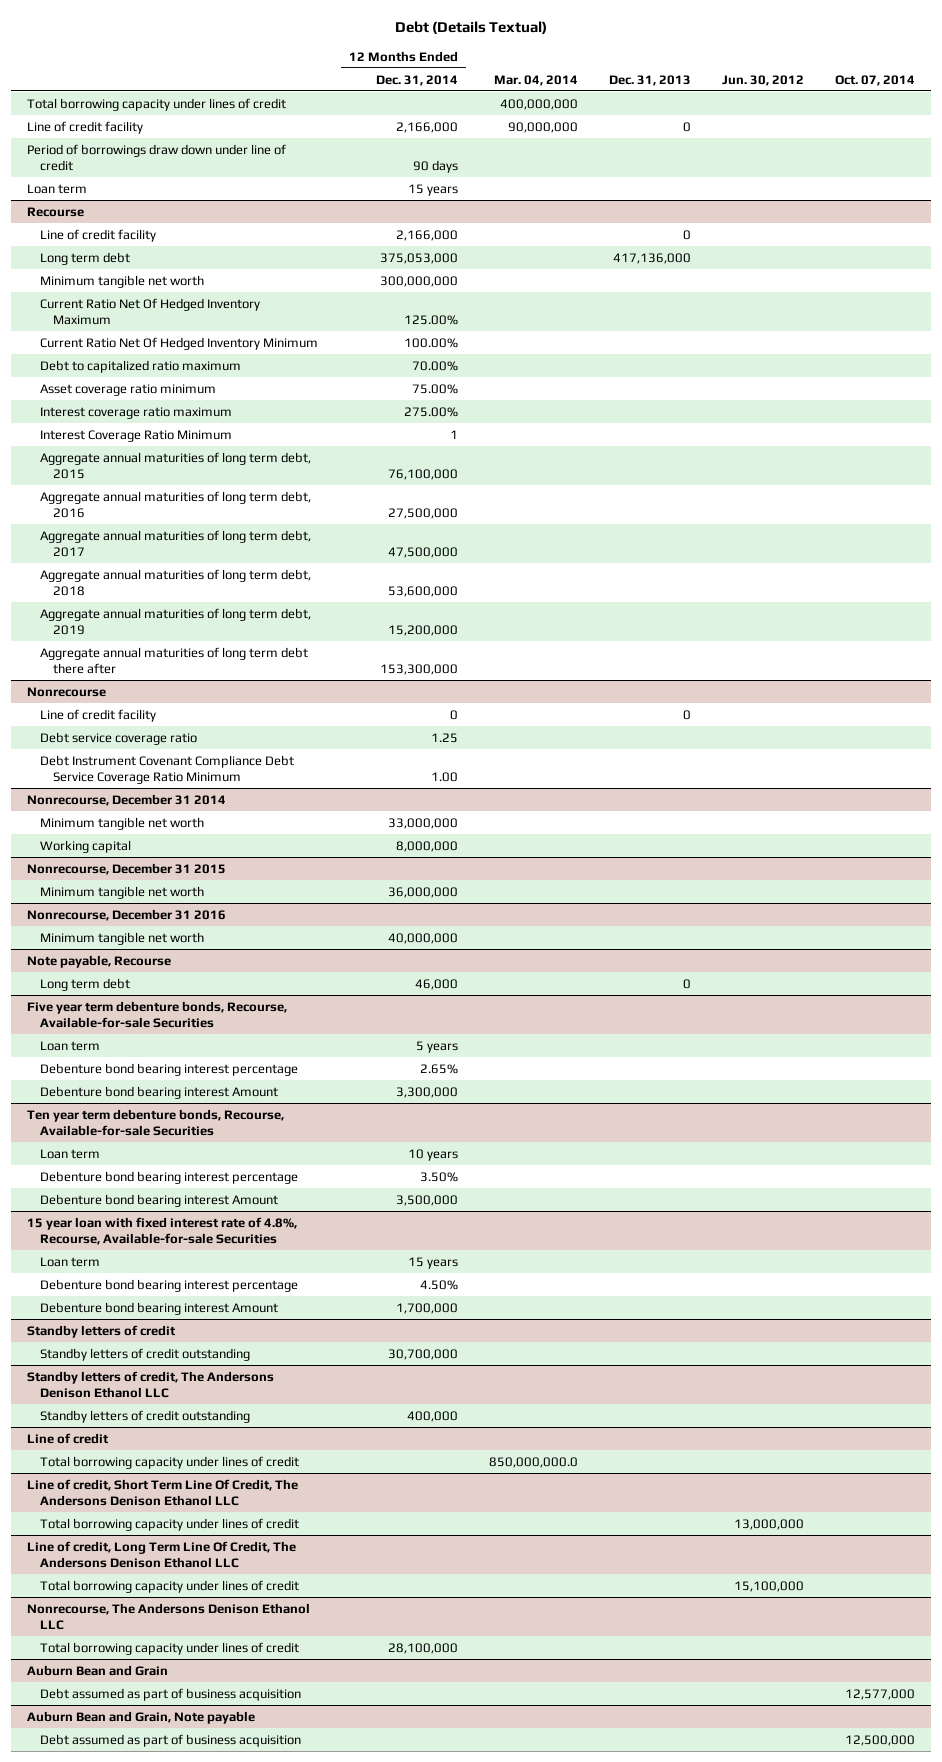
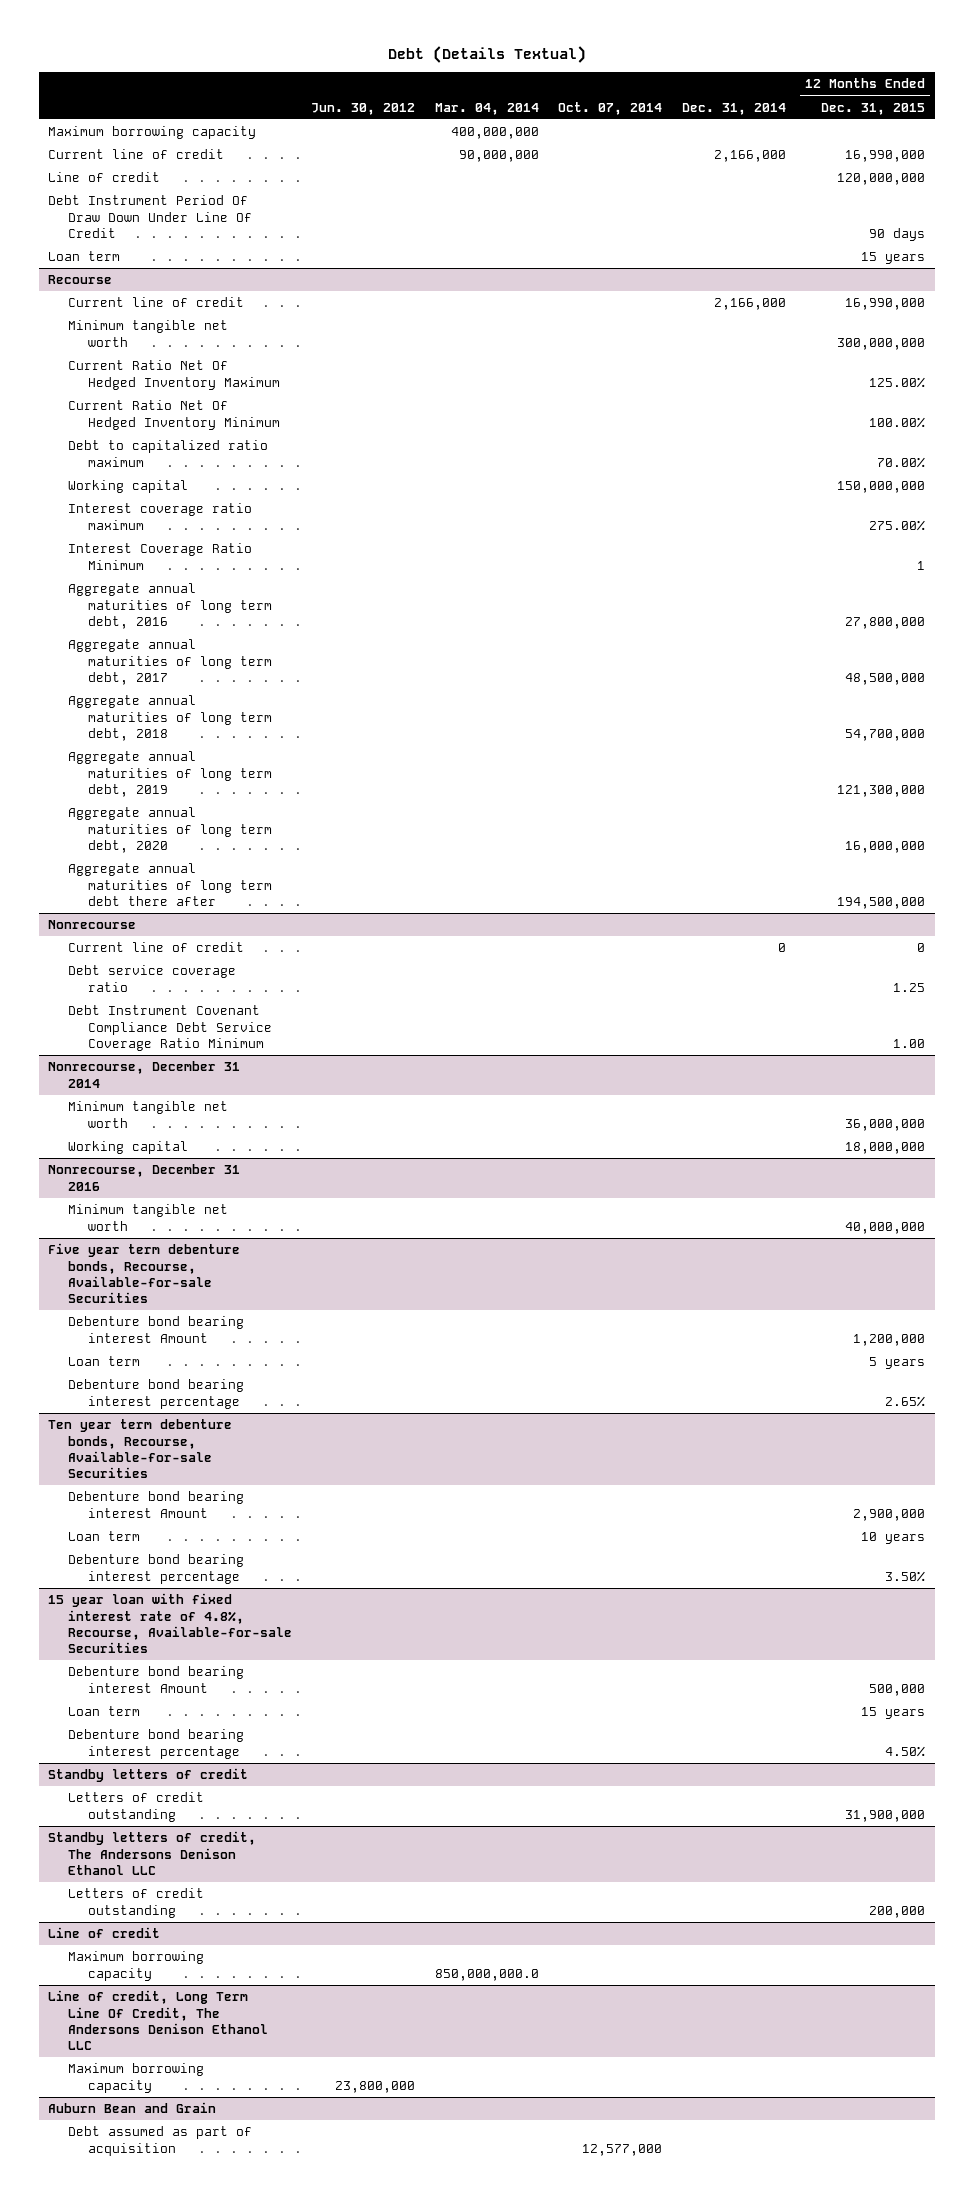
- | 12 Months Ended Dec. 31, 2014 | Mar. 04, 2014 | Dec. 31, 2013 | Jun. 30, 2012 | Oct. 07, 2014
+ | Jun. 30, 2012 | Mar. 04, 2014 | Oct. 07, 2014 | Dec. 31, 2014 | 12 Months Ended Dec. 31, 2015
- Total borrowing capacity under lines of credit | | 400,000,000 | | |
- Line of credit facility | 2,166,000 | 90,000,000 | 0 | |
- Period of borrowings draw down under line of credit | 90 days | | | |
+ Maximum borrowing capacity | | 400,000,000 | | |
+ Current line of credit | | 90,000,000 | | 2,166,000 | 16,990,000
+ Line of credit | | | | | 120,000,000
+ Debt Instrument Period Of Draw Down Under Line Of Credit | | | | | 90 days
@ Recourse
- Line of credit facility | 2,166,000 | | 0 | |
- Long term debt | 375,053,000 | | 417,136,000 | |
+ Current line of credit | | | | 2,166,000 | 16,990,000
- Asset coverage ratio minimum | 75.00% | | | |
+ Working capital | | | | | 150,000,000
- Aggregate annual maturities of long term debt, 2015 | 76,100,000 | | | |
+ Aggregate annual maturities of long term debt, 2020 | | | | | 16,000,000
@ Nonrecourse
- Line of credit facility | 0 | | 0 | |
+ Current line of credit | | | | 0 | 0
- Nonrecourse, December 31 2015
- Minimum tangible net worth | 36,000,000 | | | |
- Note payable, Recourse
- Long term debt | 46,000 | | 0 | |
@ Five year term debenture bonds, Recourse, Available-for-sale Securities
moved up: Debenture bond bearing interest Amount | | | | | 1,200,000
@ Ten year term debenture bonds, Recourse, Available-for-sale Securities
moved up: Debenture bond bearing interest Amount | | | | | 2,900,000
@ 15 year loan with fixed interest rate of 4.8%, Recourse, Available-for-sale Securities
moved up: Debenture bond bearing interest Amount | | | | | 500,000
@ Standby letters of credit
- Standby letters of credit outstanding | 30,700,000 | | | |
+ Letters of credit outstanding | | | | | 31,900,000
@ Standby letters of credit, The Andersons Denison Ethanol LLC
- Standby letters of credit outstanding | 400,000 | | | |
+ Letters of credit outstanding | | | | | 200,000
@ Line of credit
- Total borrowing capacity under lines of credit | | 850,000,000.0 | | |
- Line of credit, Short Term Line Of Credit, The Andersons Denison Ethanol LLC
- Total borrowing capacity under lines of credit | | | | 13,000,000 |
@ Line of credit
+ Maximum borrowing capacity | | 850,000,000.0 | | |
@ Line of credit, Long Term Line Of Credit, The Andersons Denison Ethanol LLC
- Total borrowing capacity under lines of credit | | | | 15,100,000 |
- Nonrecourse, The Andersons Denison Ethanol LLC
- Total borrowing capacity under lines of credit | 28,100,000 | | | |
@ Line of credit, Long Term Line Of Credit, The Andersons Denison Ethanol LLC
+ Maximum borrowing capacity | 23,800,000 | | | |
@ Auburn Bean and Grain
- Debt assumed as part of business acquisition | | | | | 12,577,000
- Auburn Bean and Grain, Note payable
- Debt assumed as part of business acquisition | | | | | 12,500,000
@ Auburn Bean and Grain
+ Debt assumed as part of acquisition | | | 12,577,000 | |

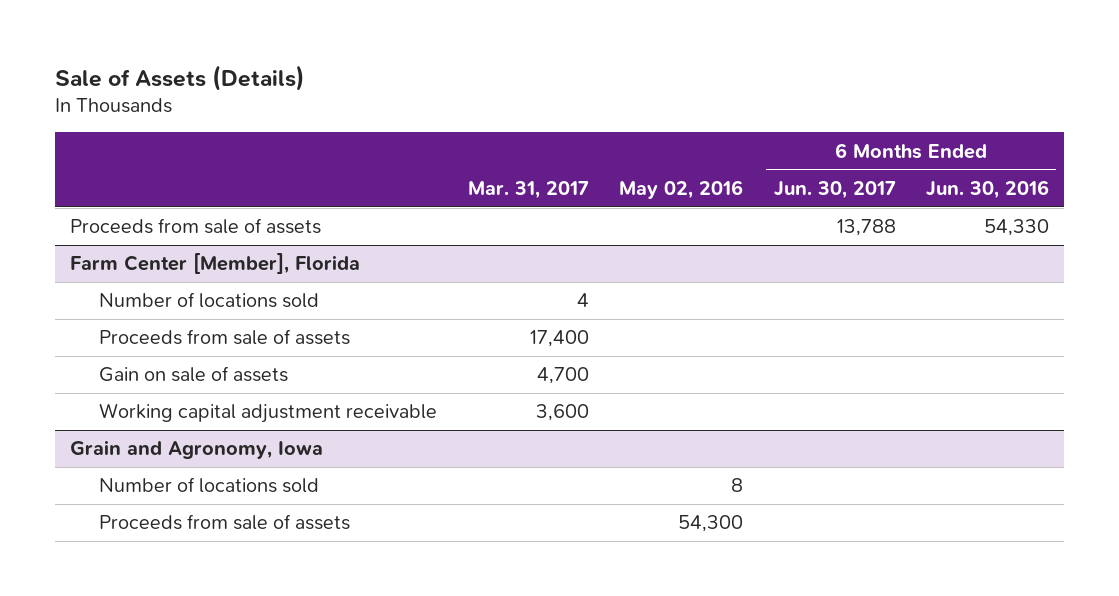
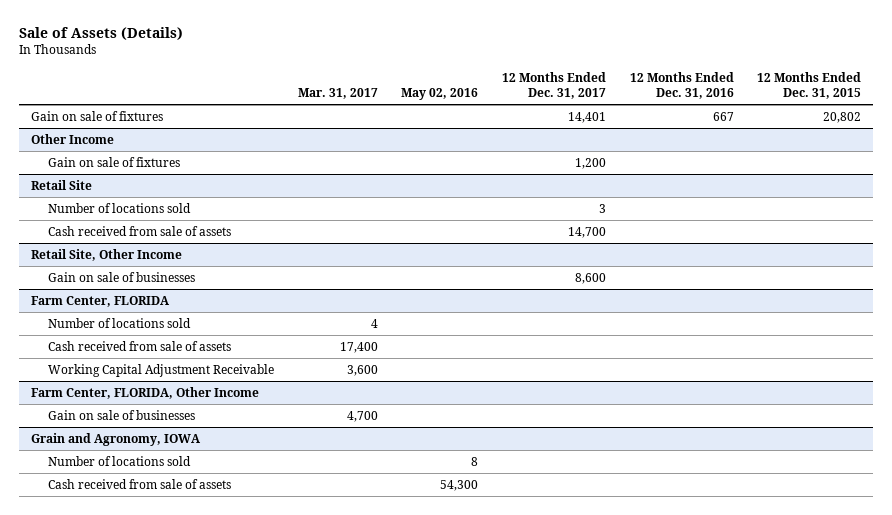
- | Mar. 31, 2017 | May 02, 2016 | 6 Months Ended Jun. 30, 2017 | 6 Months Ended Jun. 30, 2016
+ | Mar. 31, 2017 | May 02, 2016 | 12 Months Ended Dec. 31, 2017 | 12 Months Ended Dec. 31, 2016 | 12 Months Ended Dec. 31, 2015
- Proceeds from sale of assets | | | 13,788 | 54,330
- Farm Center [Member], Florida
+ Gain on sale of fixtures | | | 14,401 | 667 | 20,802
+ Other Income
+ Gain on sale of fixtures | | | 1,200 | |
+ Retail Site
+ Number of locations sold | | | 3 | |
+ Cash received from sale of assets | | | 14,700 | |
+ Retail Site, Other Income
+ Gain on sale of businesses | | | 8,600 | |
+ Farm Center, FLORIDA
- Proceeds from sale of assets | 17,400 | | |
- Gain on sale of assets | 4,700 | | |
- Working capital adjustment receivable | 3,600 | | |
- Grain and Agronomy, Iowa
+ Cash received from sale of assets | 17,400 | | | |
+ Working Capital Adjustment Receivable | 3,600 | | | |
+ Farm Center, FLORIDA, Other Income
+ Gain on sale of businesses | 4,700 | | | |
+ Grain and Agronomy, IOWA
- Proceeds from sale of assets | | 54,300 | |
+ Cash received from sale of assets | | 54,300 | | |

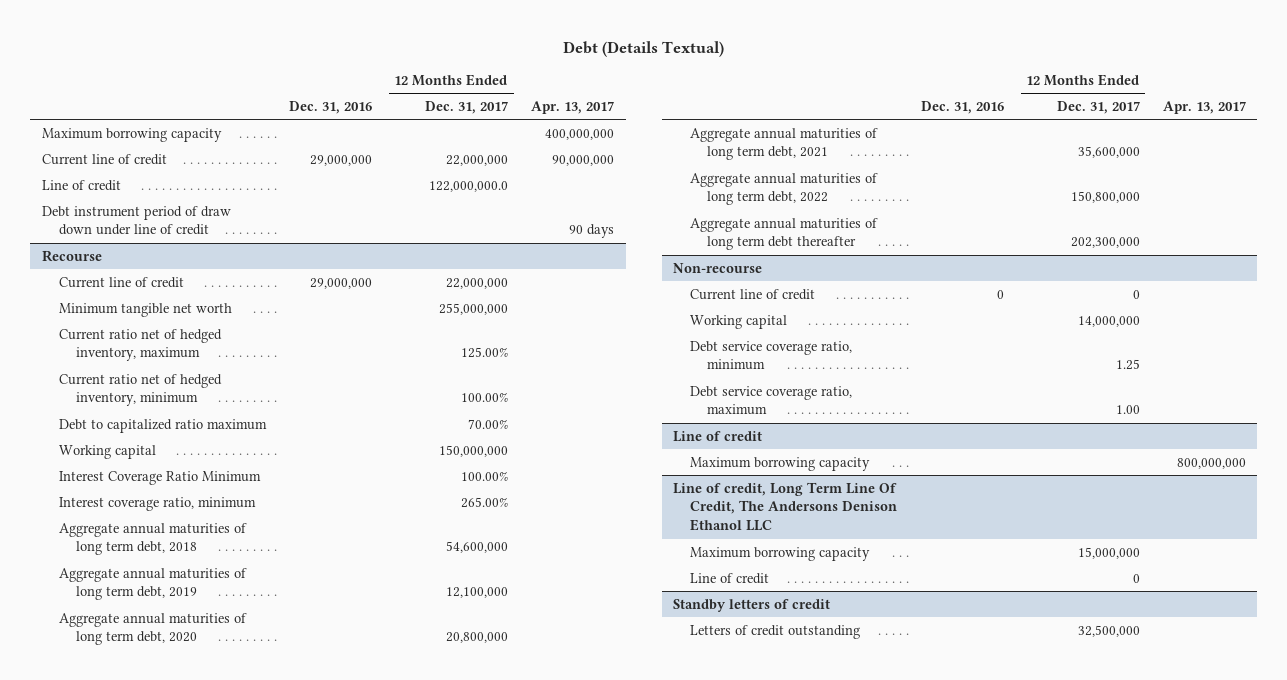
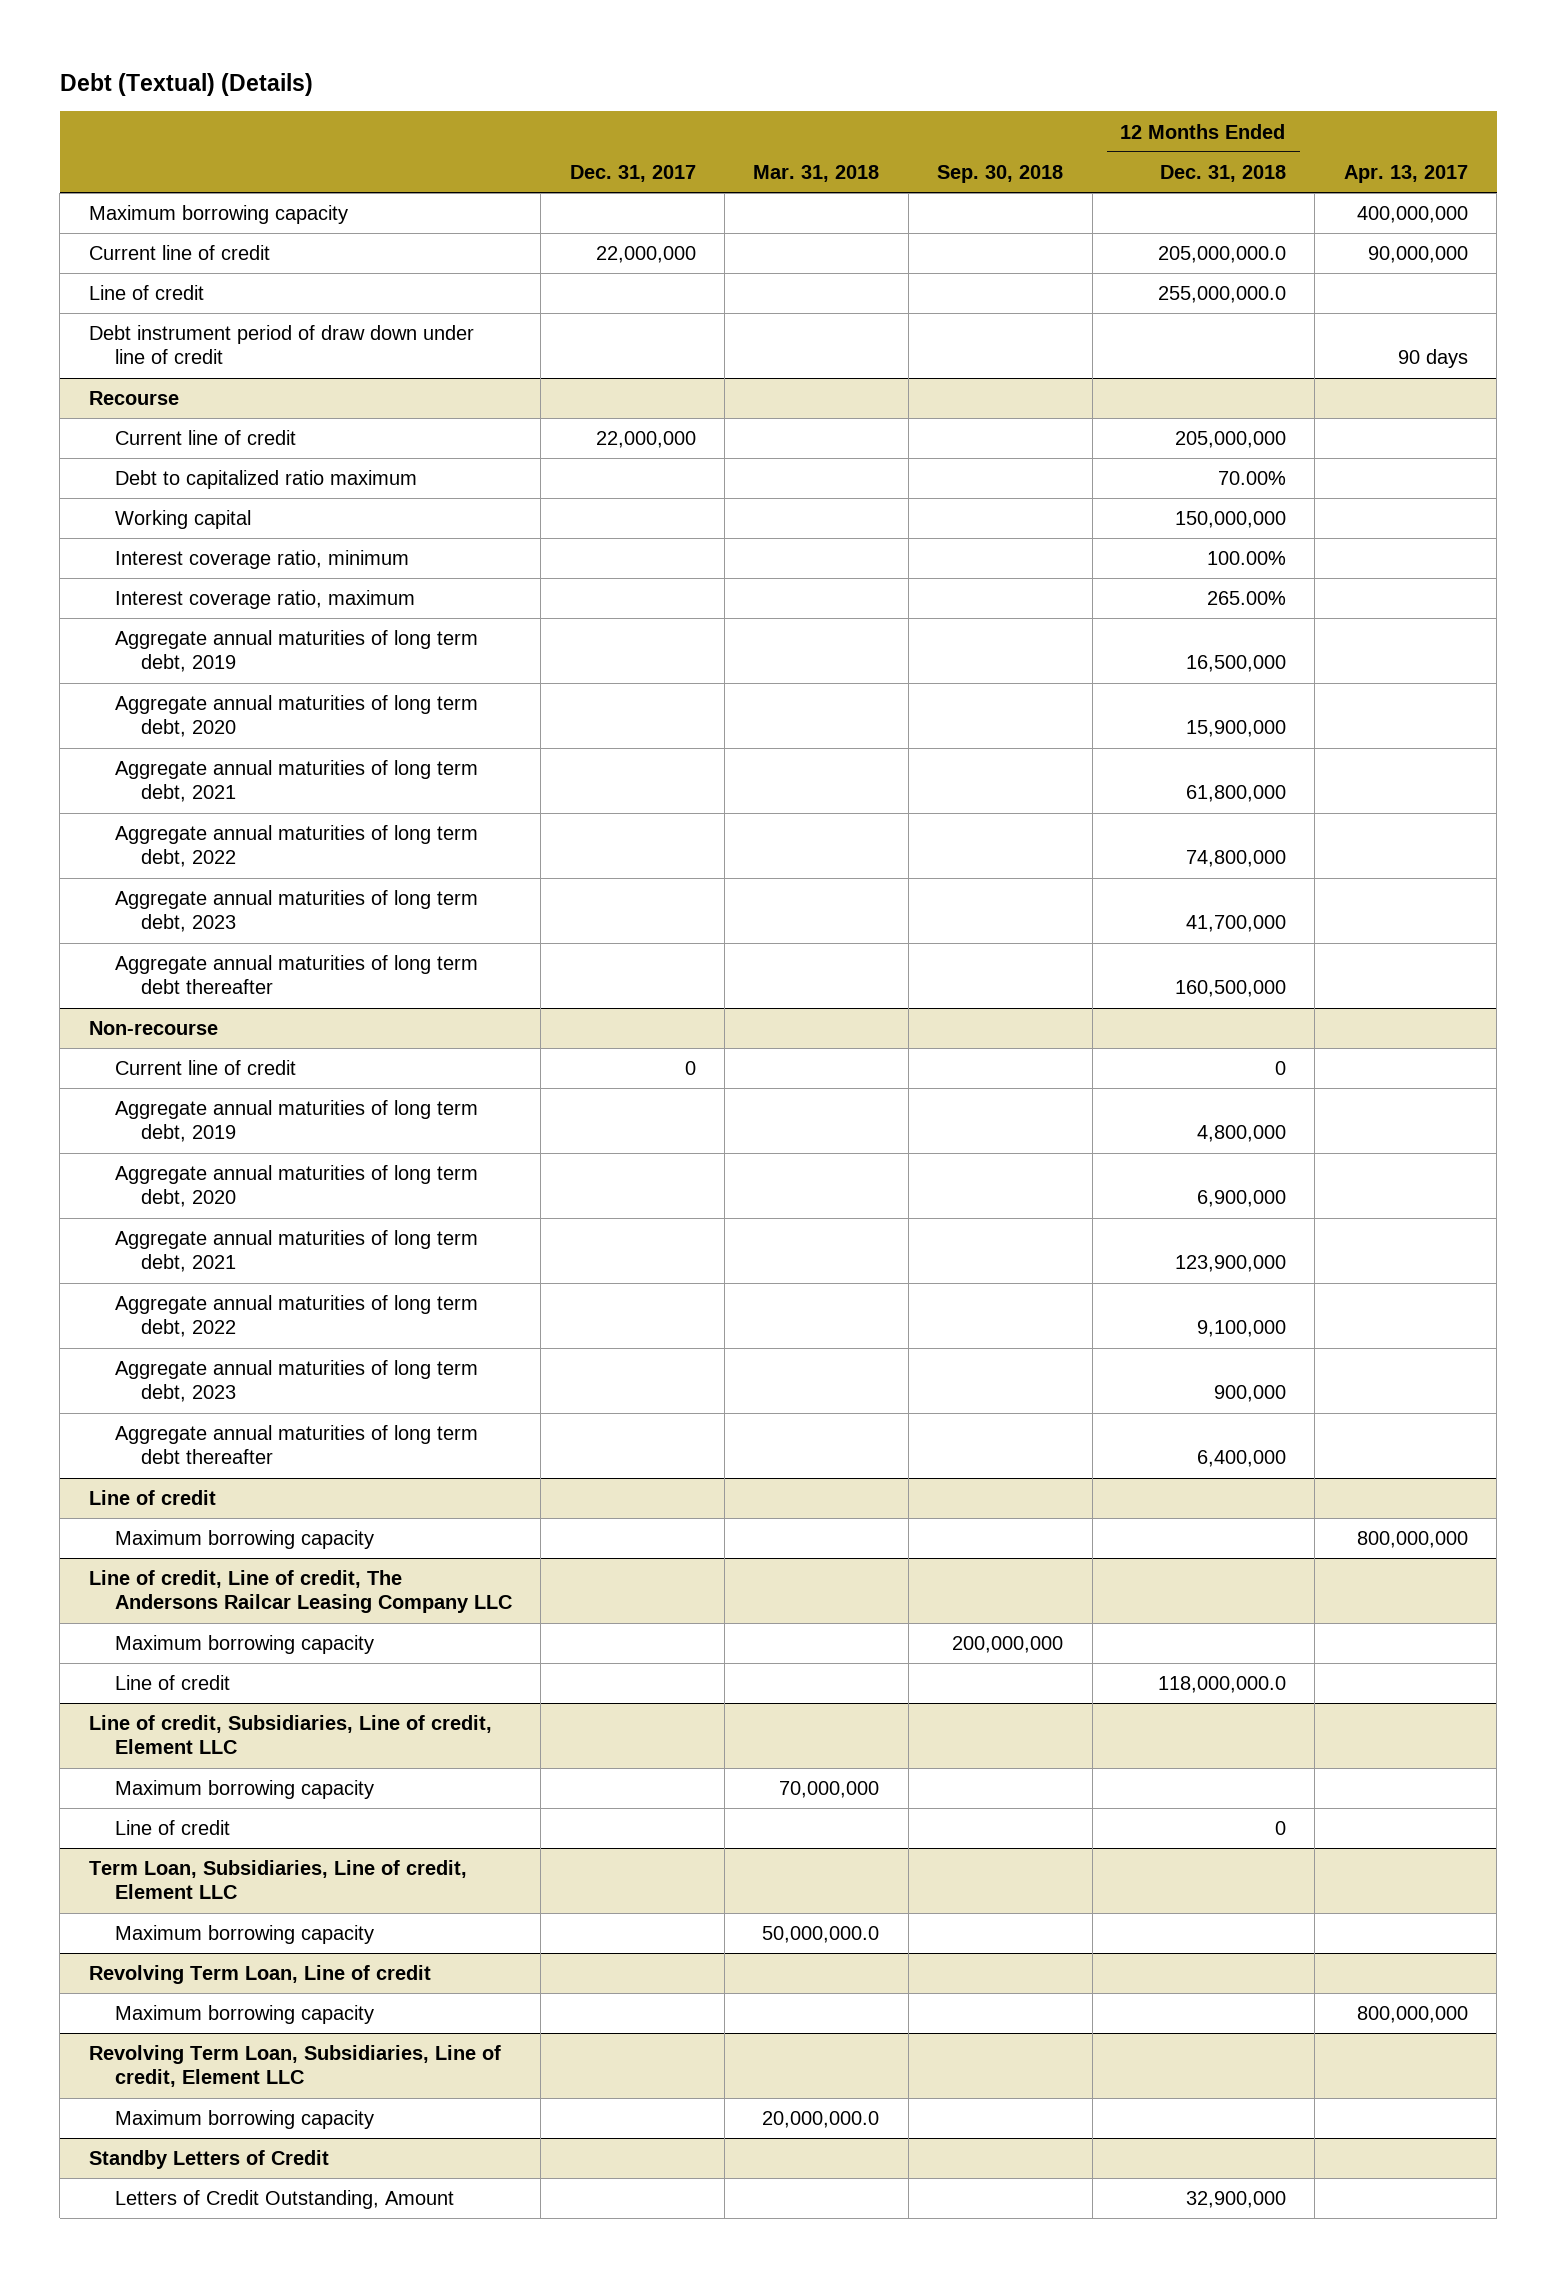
- Debt (Details Textual)
+ Debt (Textual) (Details)
- | Dec. 31, 2016 | 12 Months Ended Dec. 31, 2017 | Apr. 13, 2017
+ | Dec. 31, 2017 | Mar. 31, 2018 | Sep. 30, 2018 | 12 Months Ended Dec. 31, 2018 | Apr. 13, 2017
@ Recourse
- Minimum tangible net worth | | 255,000,000 |
- Current ratio net of hedged inventory, maximum | | 125.00% |
- Current ratio net of hedged inventory, minimum | | 100.00% |
- Interest Coverage Ratio Minimum | | 100.00% |
- Aggregate annual maturities of long term debt, 2018 | | 54,600,000 |
+ Interest coverage ratio, maximum | | | | 265.00% |
+ Aggregate annual maturities of long term debt, 2023 | | | | 41,700,000 |
@ Non-recourse
- Working capital | | 14,000,000 |
- Debt service coverage ratio, minimum | | 1.25 |
- Debt service coverage ratio, maximum | | 1.00 |
+ Aggregate annual maturities of long term debt, 2019 | | | | 4,800,000 |
+ Aggregate annual maturities of long term debt, 2020 | | | | 6,900,000 |
+ Aggregate annual maturities of long term debt, 2021 | | | | 123,900,000 |
+ Aggregate annual maturities of long term debt, 2022 | | | | 9,100,000 |
+ Aggregate annual maturities of long term debt, 2023 | | | | 900,000 |
+ Aggregate annual maturities of long term debt thereafter | | | | 6,400,000 |
- Line of credit, Long Term Line Of Credit, The Andersons Denison Ethanol LLC
- Maximum borrowing capacity | | 15,000,000 |
- Line of credit | | 0 |
- Standby letters of credit
- Letters of credit outstanding | | 32,500,000 |
+ Line of credit, Line of credit, The Andersons Railcar Leasing Company LLC
+ Maximum borrowing capacity | | | 200,000,000 | |
+ Line of credit | | | | 118,000,000.0 |
+ Line of credit, Subsidiaries, Line of credit, Element LLC
+ Maximum borrowing capacity | | 70,000,000 | | |
+ Line of credit | | | | 0 |
+ Term Loan, Subsidiaries, Line of credit, Element LLC
+ Maximum borrowing capacity | | 50,000,000.0 | | |
+ Revolving Term Loan, Line of credit
+ Maximum borrowing capacity | | | | | 800,000,000
+ Revolving Term Loan, Subsidiaries, Line of credit, Element LLC
+ Maximum borrowing capacity | | 20,000,000.0 | | |
+ Standby Letters of Credit
+ Letters of Credit Outstanding, Amount | | | | 32,900,000 |

